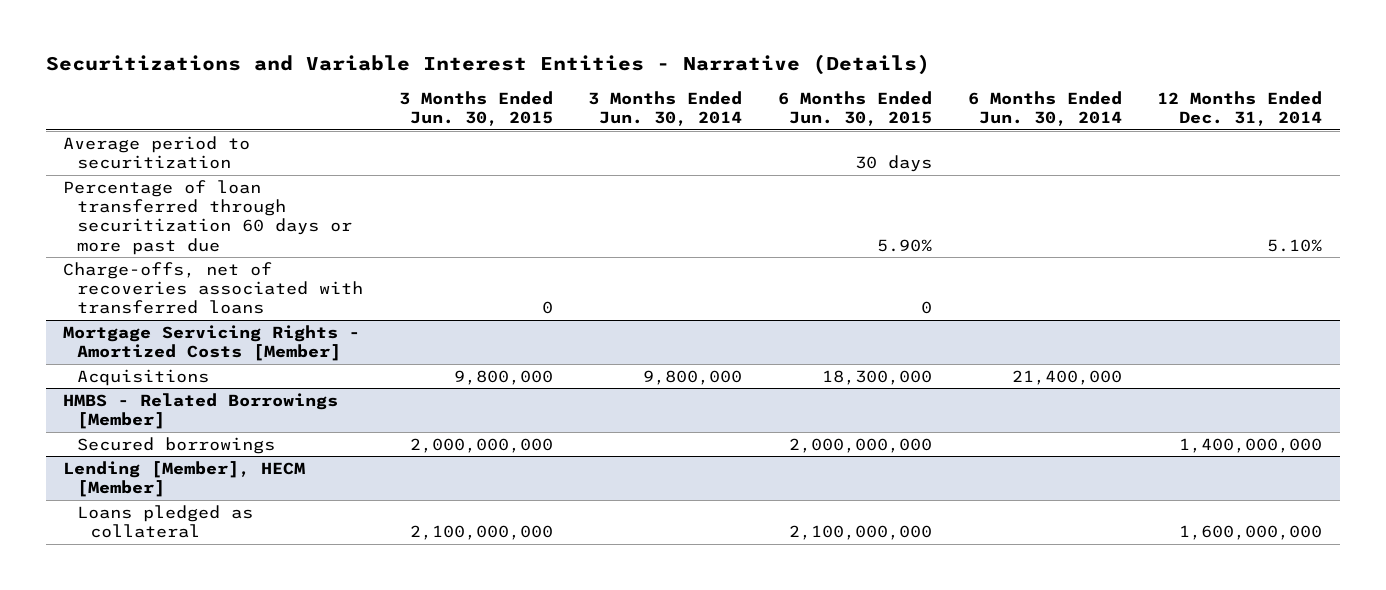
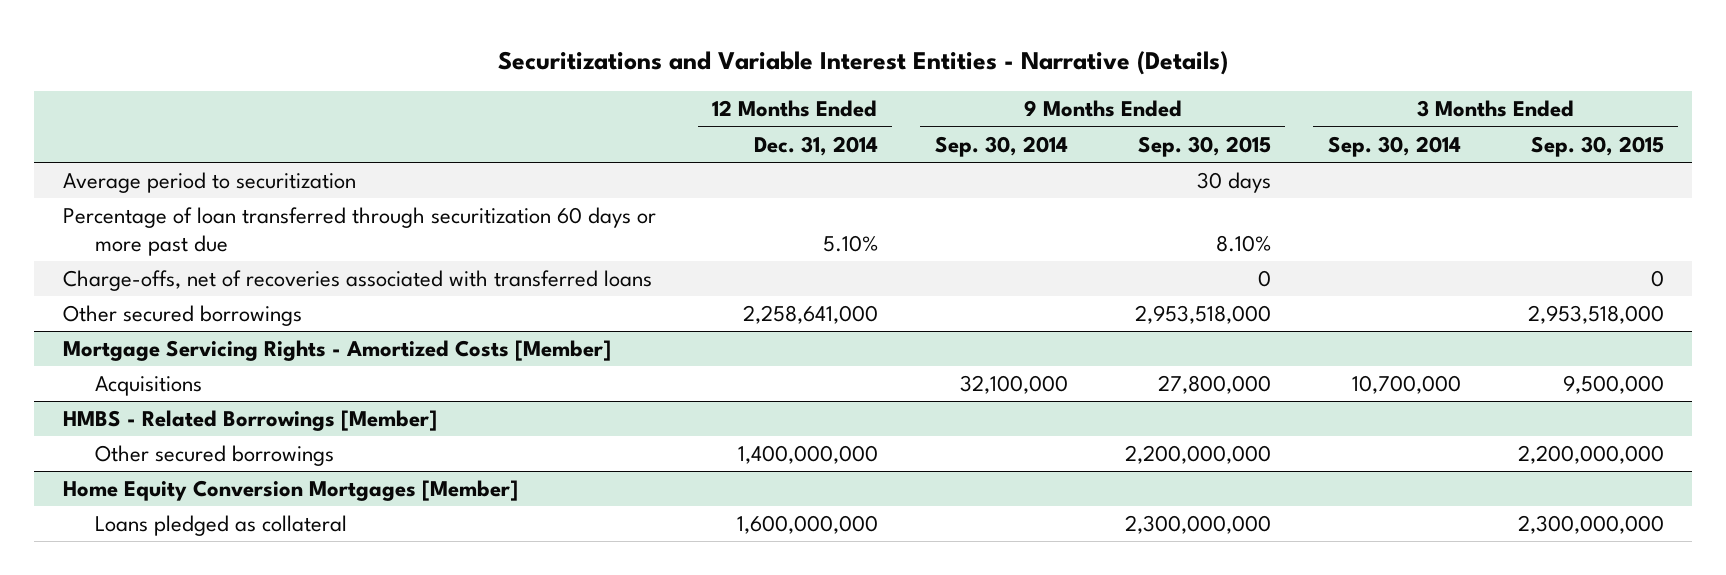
- | 3 Months Ended Jun. 30, 2015 | 3 Months Ended Jun. 30, 2014 | 6 Months Ended Jun. 30, 2015 | 6 Months Ended Jun. 30, 2014 | 12 Months Ended Dec. 31, 2014
+ | 12 Months Ended Dec. 31, 2014 | 9 Months Ended Sep. 30, 2014 | 9 Months Ended Sep. 30, 2015 | 3 Months Ended Sep. 30, 2014 | 3 Months Ended Sep. 30, 2015
+ Other secured borrowings | 2,258,641,000 | | 2,953,518,000 | | 2,953,518,000
@ HMBS - Related Borrowings [Member]
- Secured borrowings | 2,000,000,000 | | 2,000,000,000 | | 1,400,000,000
- Lending [Member], HECM [Member]
@ HMBS - Related Borrowings [Member]
+ Other secured borrowings | 1,400,000,000 | | 2,200,000,000 | | 2,200,000,000
+ Home Equity Conversion Mortgages [Member]

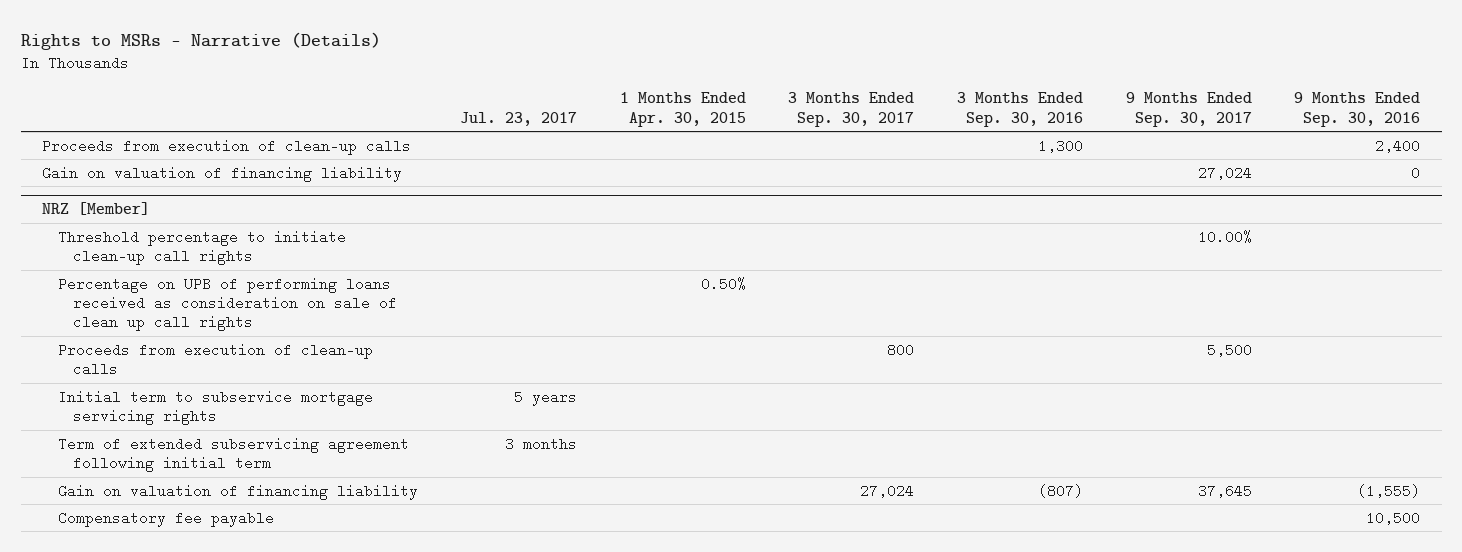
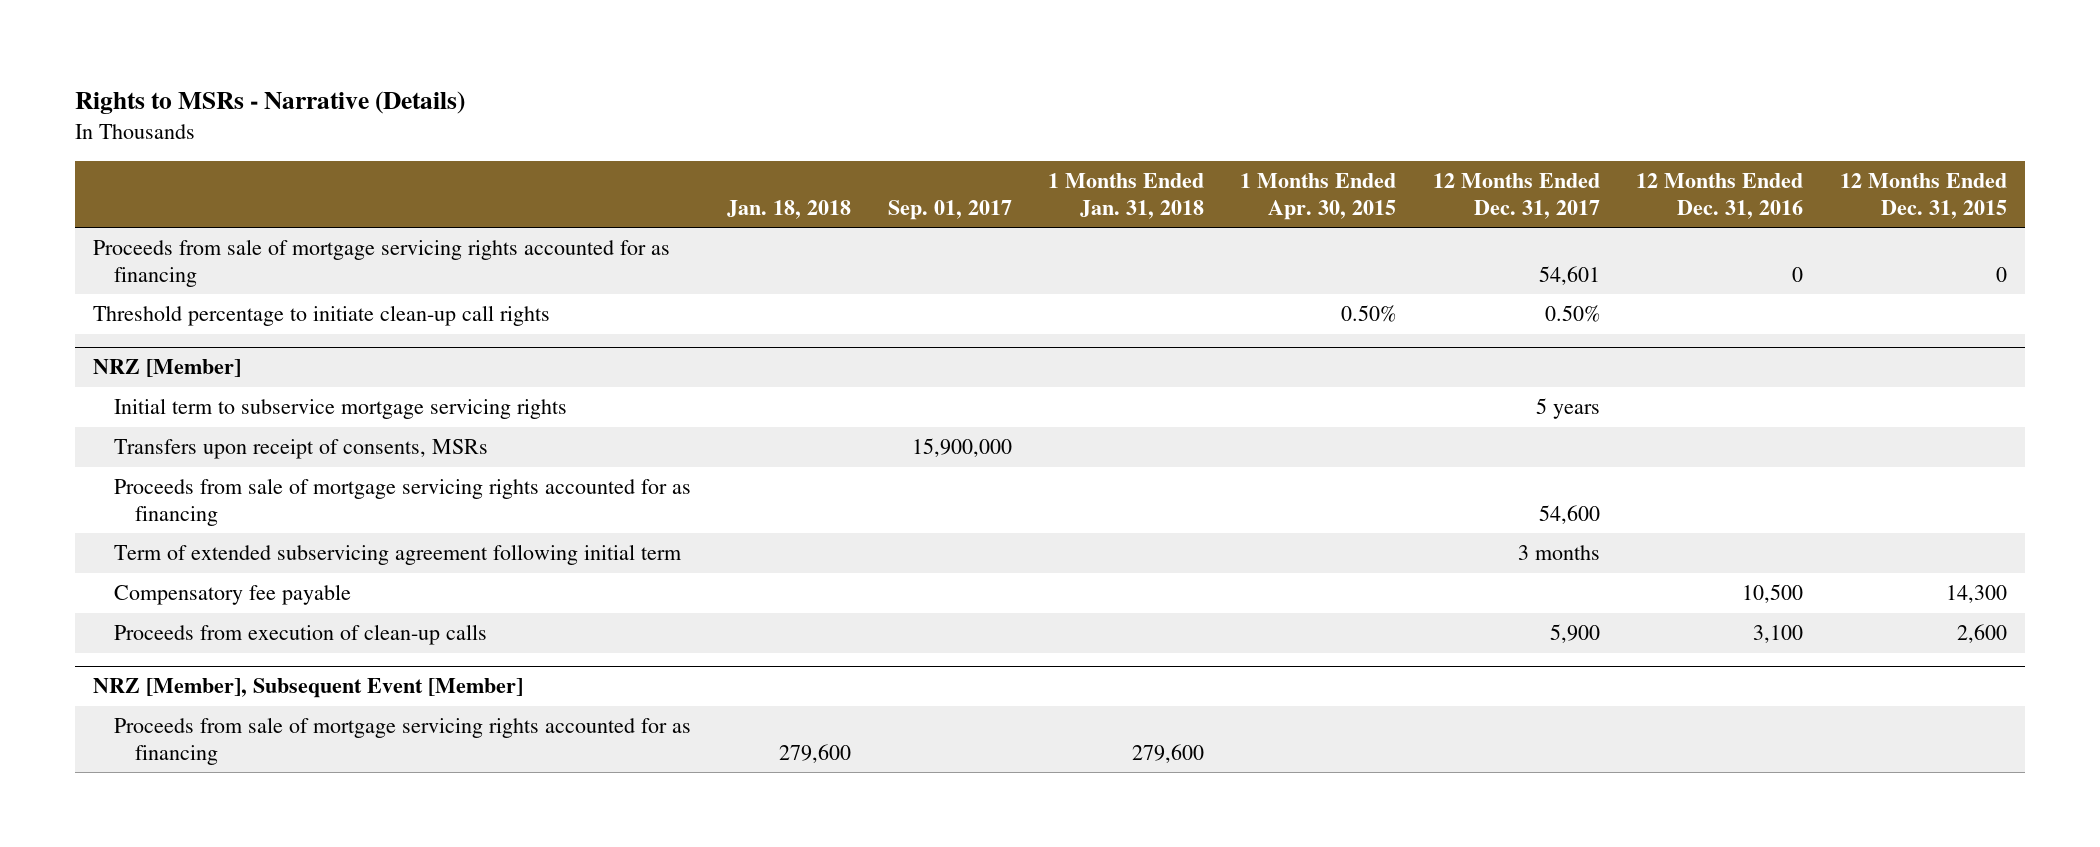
- | Jul. 23, 2017 | 1 Months Ended Apr. 30, 2015 | 3 Months Ended Sep. 30, 2017 | 3 Months Ended Sep. 30, 2016 | 9 Months Ended Sep. 30, 2017 | 9 Months Ended Sep. 30, 2016
+ | Jan. 18, 2018 | Sep. 01, 2017 | 1 Months Ended Jan. 31, 2018 | 1 Months Ended Apr. 30, 2015 | 12 Months Ended Dec. 31, 2017 | 12 Months Ended Dec. 31, 2016 | 12 Months Ended Dec. 31, 2015
- Proceeds from execution of clean-up calls | | | | 1,300 | | 2,400
- Gain on valuation of financing liability | | | | | 27,024 | 0
+ Proceeds from sale of mortgage servicing rights accounted for as financing | | | | | 54,601 | 0 | 0
+ Threshold percentage to initiate clean-up call rights | | | | 0.50% | 0.50% | |
@ NRZ [Member]
- Threshold percentage to initiate clean-up call rights | | | | | 10.00% |
- Percentage on UPB of performing loans received as consideration on sale of clean up call rights | | 0.50% | | | |
+ Transfers upon receipt of consents, MSRs | | 15,900,000 | | | | |
+ Proceeds from sale of mortgage servicing rights accounted for as financing | | | | | 54,600 | |
- Gain on valuation of financing liability | | | 27,024 | (807) | 37,645 | (1,555)
moved down: Proceeds from execution of clean-up calls | | | | | 5,900 | 3,100 | 2,600
+ NRZ [Member], Subsequent Event [Member]
+ Proceeds from sale of mortgage servicing rights accounted for as financing | 279,600 | | 279,600 | | | |

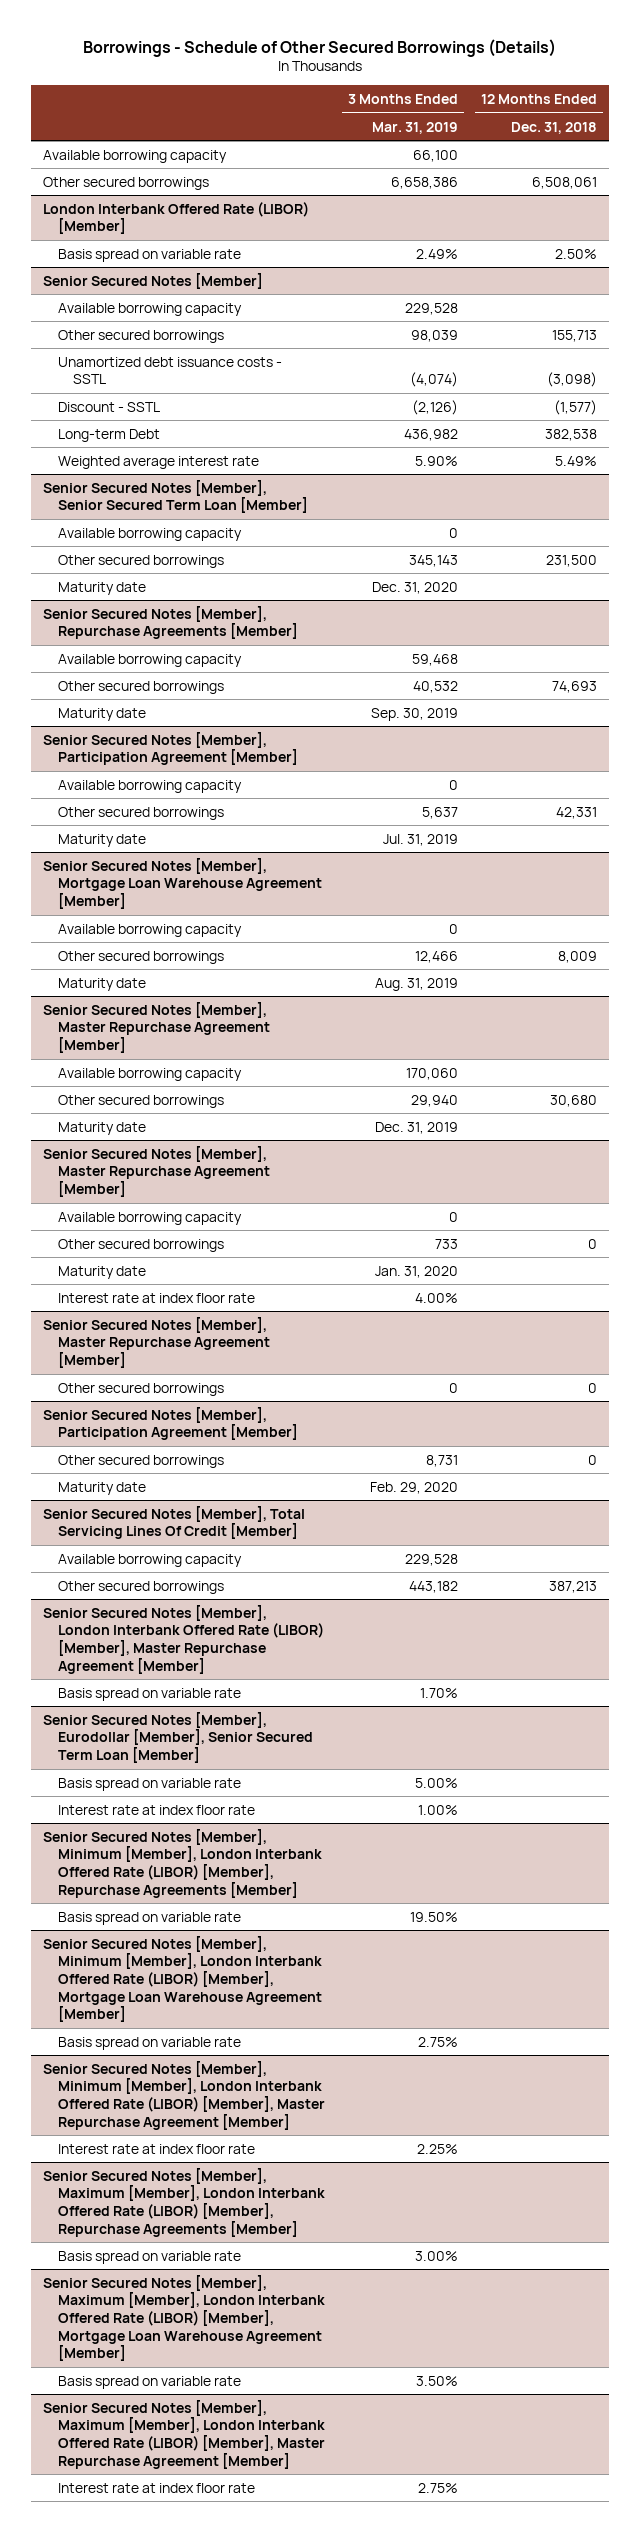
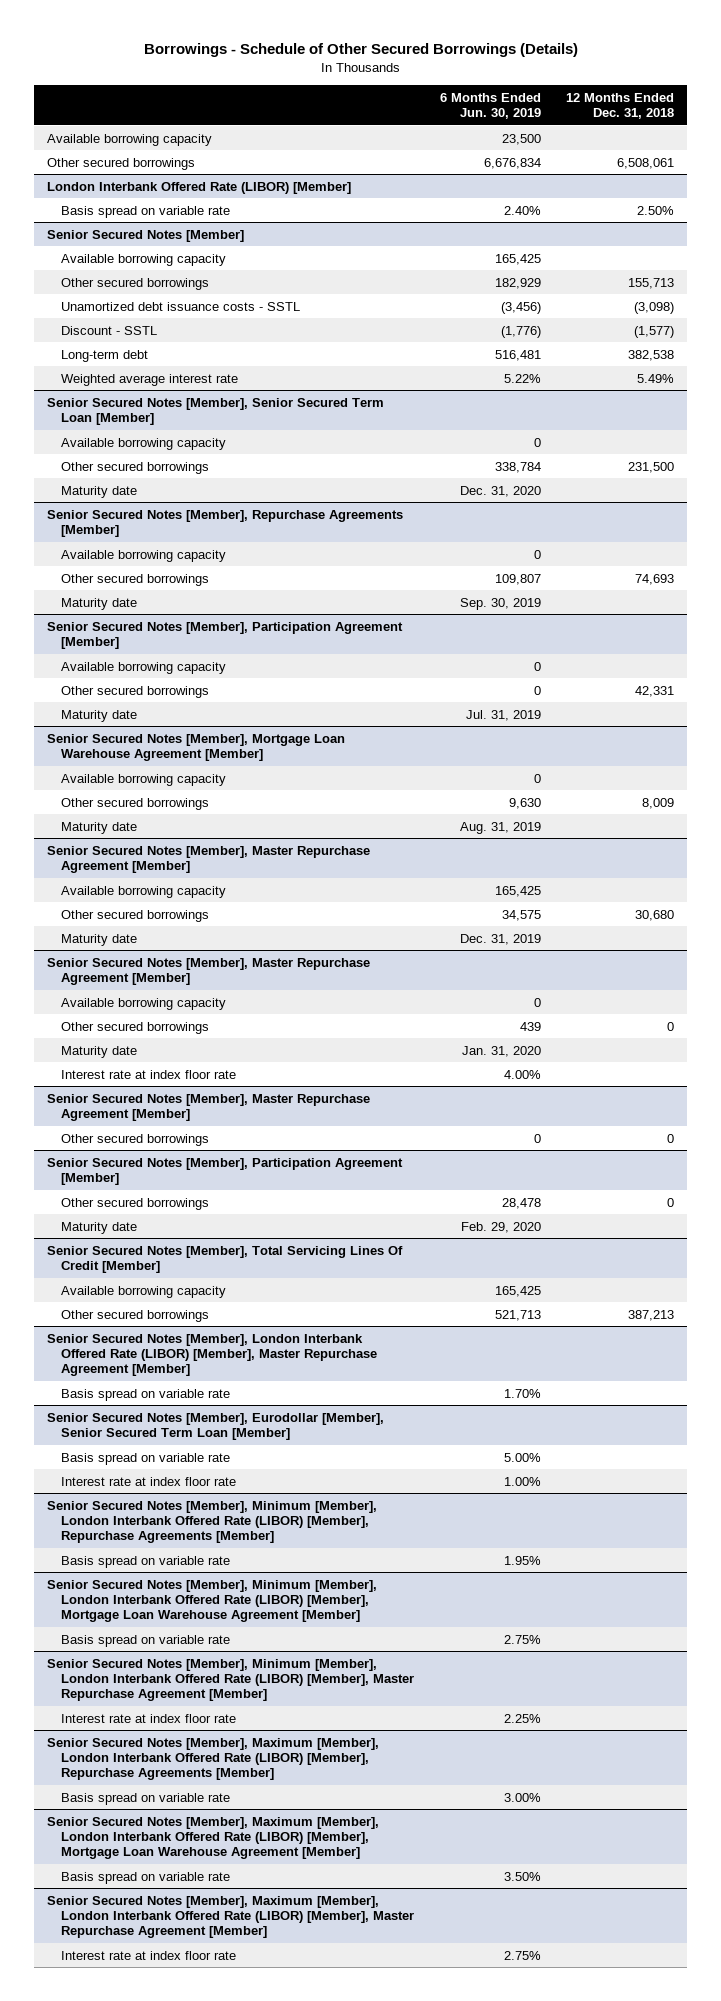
- | 3 Months Ended Mar. 31, 2019 | 12 Months Ended Dec. 31, 2018
+ | 6 Months Ended Jun. 30, 2019 | 12 Months Ended Dec. 31, 2018
@ Senior Secured Notes [Member]
- Long-term Debt | 436,982 | 382,538
+ Long-term debt | 516,481 | 382,538

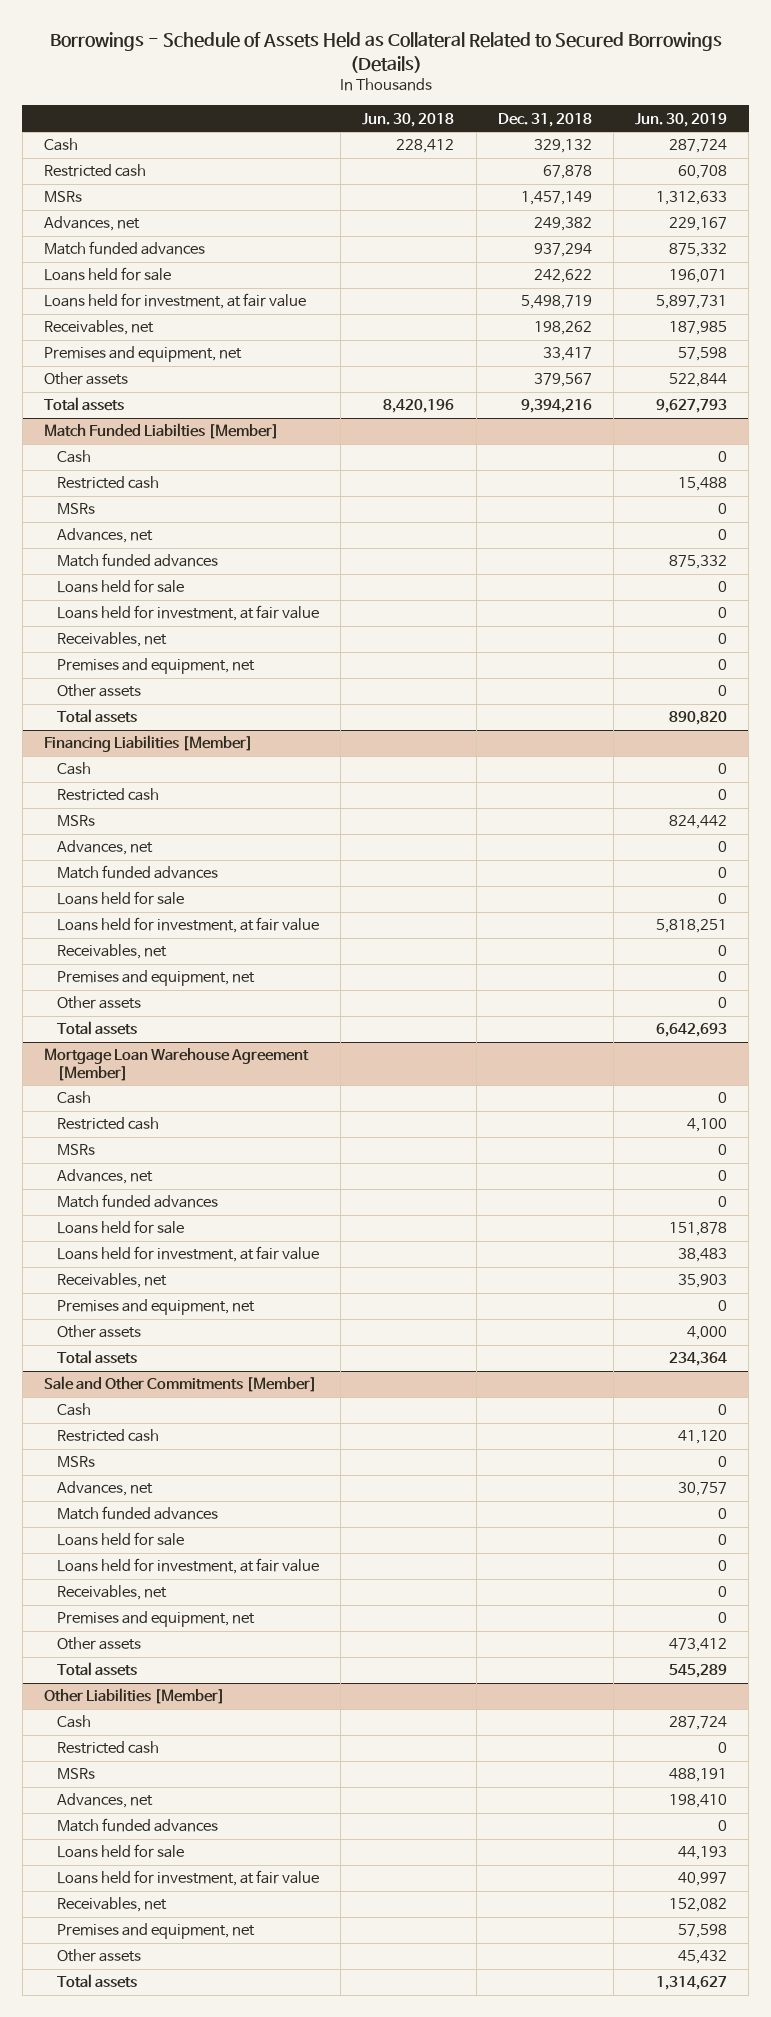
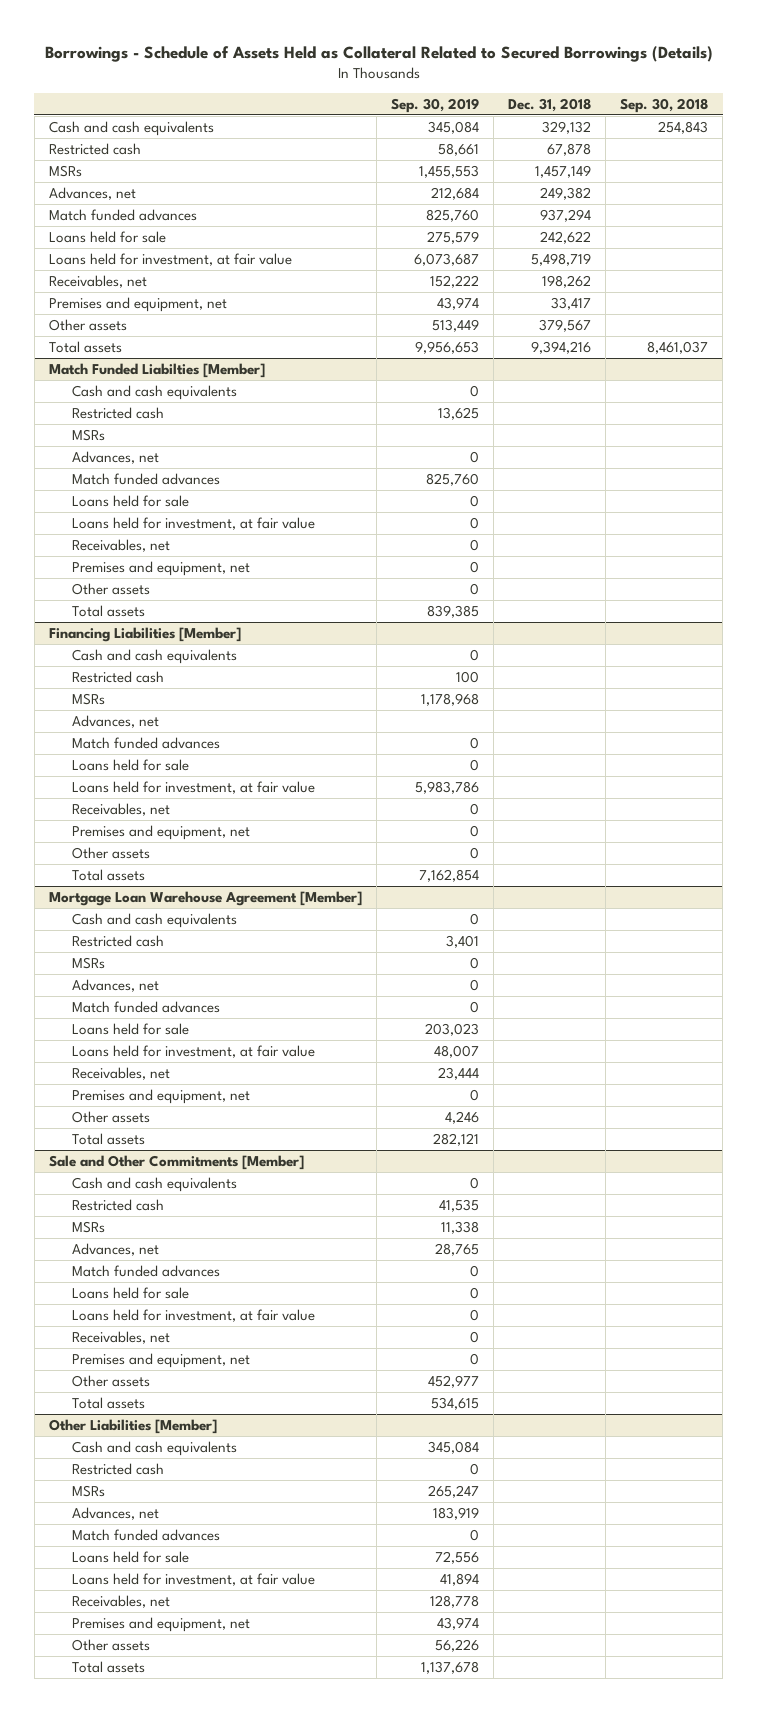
- | Jun. 30, 2018 | Dec. 31, 2018 | Jun. 30, 2019
+ | Sep. 30, 2019 | Dec. 31, 2018 | Sep. 30, 2018
- Cash | 228,412 | 329,132 | 287,724
+ Cash and cash equivalents | 345,084 | 329,132 | 254,843
@ Match Funded Liabilties [Member]
- Cash | | | 0
+ Cash and cash equivalents | 0 | |
@ Financing Liabilities [Member]
- Cash | | | 0
+ Cash and cash equivalents | 0 | |
@ Mortgage Loan Warehouse Agreement [Member]
- Cash | | | 0
+ Cash and cash equivalents | 0 | |
@ Sale and Other Commitments [Member]
- Cash | | | 0
+ Cash and cash equivalents | 0 | |
@ Other Liabilities [Member]
- Cash | | | 287,724
+ Cash and cash equivalents | 345,084 | |

